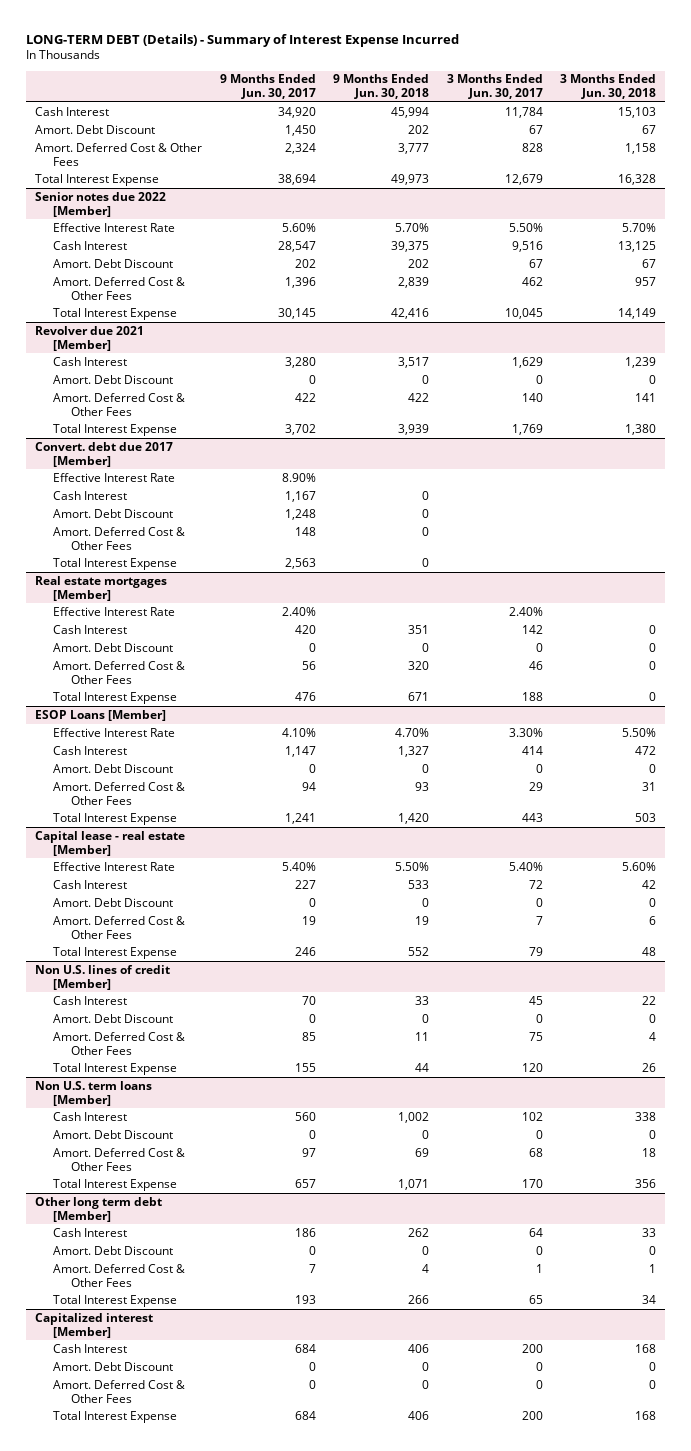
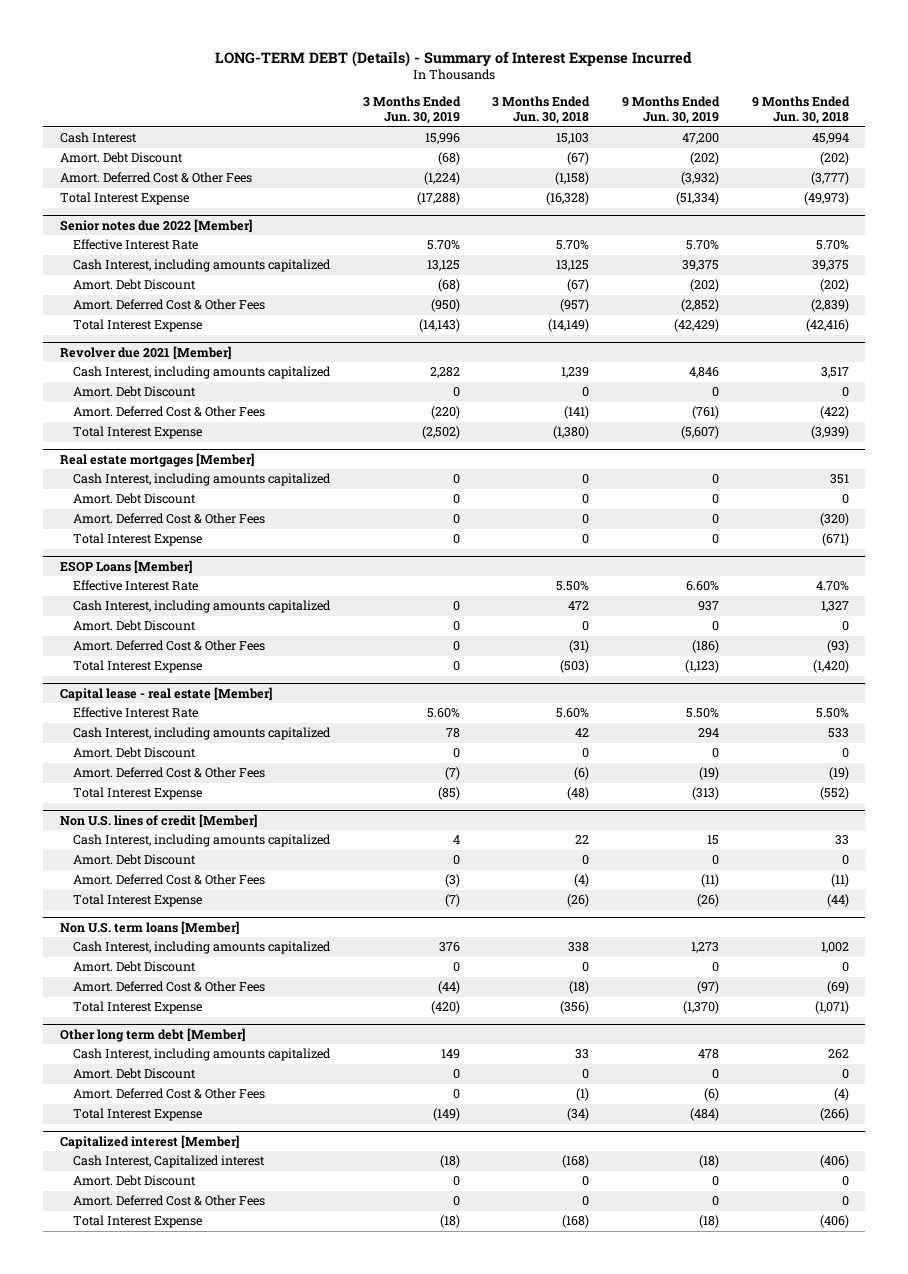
- | 9 Months Ended Jun. 30, 2017 | 9 Months Ended Jun. 30, 2018 | 3 Months Ended Jun. 30, 2017 | 3 Months Ended Jun. 30, 2018
+ | 3 Months Ended Jun. 30, 2019 | 3 Months Ended Jun. 30, 2018 | 9 Months Ended Jun. 30, 2019 | 9 Months Ended Jun. 30, 2018
- Amort. Debt Discount | 1,450 | 202 | 67 | 67
- Amort. Deferred Cost & Other Fees | 2,324 | 3,777 | 828 | 1,158
- Total Interest Expense | 38,694 | 49,973 | 12,679 | 16,328
+ Amort. Debt Discount | (68) | (67) | (202) | (202)
+ Amort. Deferred Cost & Other Fees | (1,224) | (1,158) | (3,932) | (3,777)
+ Total Interest Expense | (17,288) | (16,328) | (51,334) | (49,973)
@ Senior notes due 2022 [Member]
- Cash Interest | 28,547 | 39,375 | 9,516 | 13,125
- Amort. Debt Discount | 202 | 202 | 67 | 67
- Amort. Deferred Cost & Other Fees | 1,396 | 2,839 | 462 | 957
- Total Interest Expense | 30,145 | 42,416 | 10,045 | 14,149
+ Cash Interest, including amounts capitalized | 13,125 | 13,125 | 39,375 | 39,375
+ Amort. Debt Discount | (68) | (67) | (202) | (202)
+ Amort. Deferred Cost & Other Fees | (950) | (957) | (2,852) | (2,839)
+ Total Interest Expense | (14,143) | (14,149) | (42,429) | (42,416)
@ Revolver due 2021 [Member]
- Cash Interest | 3,280 | 3,517 | 1,629 | 1,239
+ Cash Interest, including amounts capitalized | 2,282 | 1,239 | 4,846 | 3,517
- Amort. Deferred Cost & Other Fees | 422 | 422 | 140 | 141
- Total Interest Expense | 3,702 | 3,939 | 1,769 | 1,380
- Convert. debt due 2017 [Member]
- Effective Interest Rate | 8.90% | | |
- Cash Interest | 1,167 | 0 | |
- Amort. Debt Discount | 1,248 | 0 | |
- Amort. Deferred Cost & Other Fees | 148 | 0 | |
- Total Interest Expense | 2,563 | 0 | |
@ Revolver due 2021 [Member]
+ Amort. Deferred Cost & Other Fees | (220) | (141) | (761) | (422)
+ Total Interest Expense | (2,502) | (1,380) | (5,607) | (3,939)
@ Real estate mortgages [Member]
- Effective Interest Rate | 2.40% | | 2.40% |
- Cash Interest | 420 | 351 | 142 | 0
+ Cash Interest, including amounts capitalized | 0 | 0 | 0 | 351
- Amort. Deferred Cost & Other Fees | 56 | 320 | 46 | 0
- Total Interest Expense | 476 | 671 | 188 | 0
+ Amort. Deferred Cost & Other Fees | 0 | 0 | 0 | (320)
+ Total Interest Expense | 0 | 0 | 0 | (671)
@ ESOP Loans [Member]
- Cash Interest | 1,147 | 1,327 | 414 | 472
+ Cash Interest, including amounts capitalized | 0 | 472 | 937 | 1,327
- Amort. Deferred Cost & Other Fees | 94 | 93 | 29 | 31
- Total Interest Expense | 1,241 | 1,420 | 443 | 503
+ Amort. Deferred Cost & Other Fees | 0 | (31) | (186) | (93)
+ Total Interest Expense | 0 | (503) | (1,123) | (1,420)
@ Capital lease - real estate [Member]
- Cash Interest | 227 | 533 | 72 | 42
+ Cash Interest, including amounts capitalized | 78 | 42 | 294 | 533
- Amort. Deferred Cost & Other Fees | 19 | 19 | 7 | 6
- Total Interest Expense | 246 | 552 | 79 | 48
+ Amort. Deferred Cost & Other Fees | (7) | (6) | (19) | (19)
+ Total Interest Expense | (85) | (48) | (313) | (552)
@ Non U.S. lines of credit [Member]
- Cash Interest | 70 | 33 | 45 | 22
+ Cash Interest, including amounts capitalized | 4 | 22 | 15 | 33
- Amort. Deferred Cost & Other Fees | 85 | 11 | 75 | 4
- Total Interest Expense | 155 | 44 | 120 | 26
+ Amort. Deferred Cost & Other Fees | (3) | (4) | (11) | (11)
+ Total Interest Expense | (7) | (26) | (26) | (44)
@ Non U.S. term loans [Member]
- Cash Interest | 560 | 1,002 | 102 | 338
+ Cash Interest, including amounts capitalized | 376 | 338 | 1,273 | 1,002
- Amort. Deferred Cost & Other Fees | 97 | 69 | 68 | 18
- Total Interest Expense | 657 | 1,071 | 170 | 356
+ Amort. Deferred Cost & Other Fees | (44) | (18) | (97) | (69)
+ Total Interest Expense | (420) | (356) | (1,370) | (1,071)
@ Other long term debt [Member]
- Cash Interest | 186 | 262 | 64 | 33
+ Cash Interest, including amounts capitalized | 149 | 33 | 478 | 262
- Amort. Deferred Cost & Other Fees | 7 | 4 | 1 | 1
- Total Interest Expense | 193 | 266 | 65 | 34
+ Amort. Deferred Cost & Other Fees | 0 | (1) | (6) | (4)
+ Total Interest Expense | (149) | (34) | (484) | (266)
@ Capitalized interest [Member]
- Cash Interest | 684 | 406 | 200 | 168
+ Cash Interest, Capitalized interest | (18) | (168) | (18) | (406)
- Total Interest Expense | 684 | 406 | 200 | 168
+ Total Interest Expense | (18) | (168) | (18) | (406)

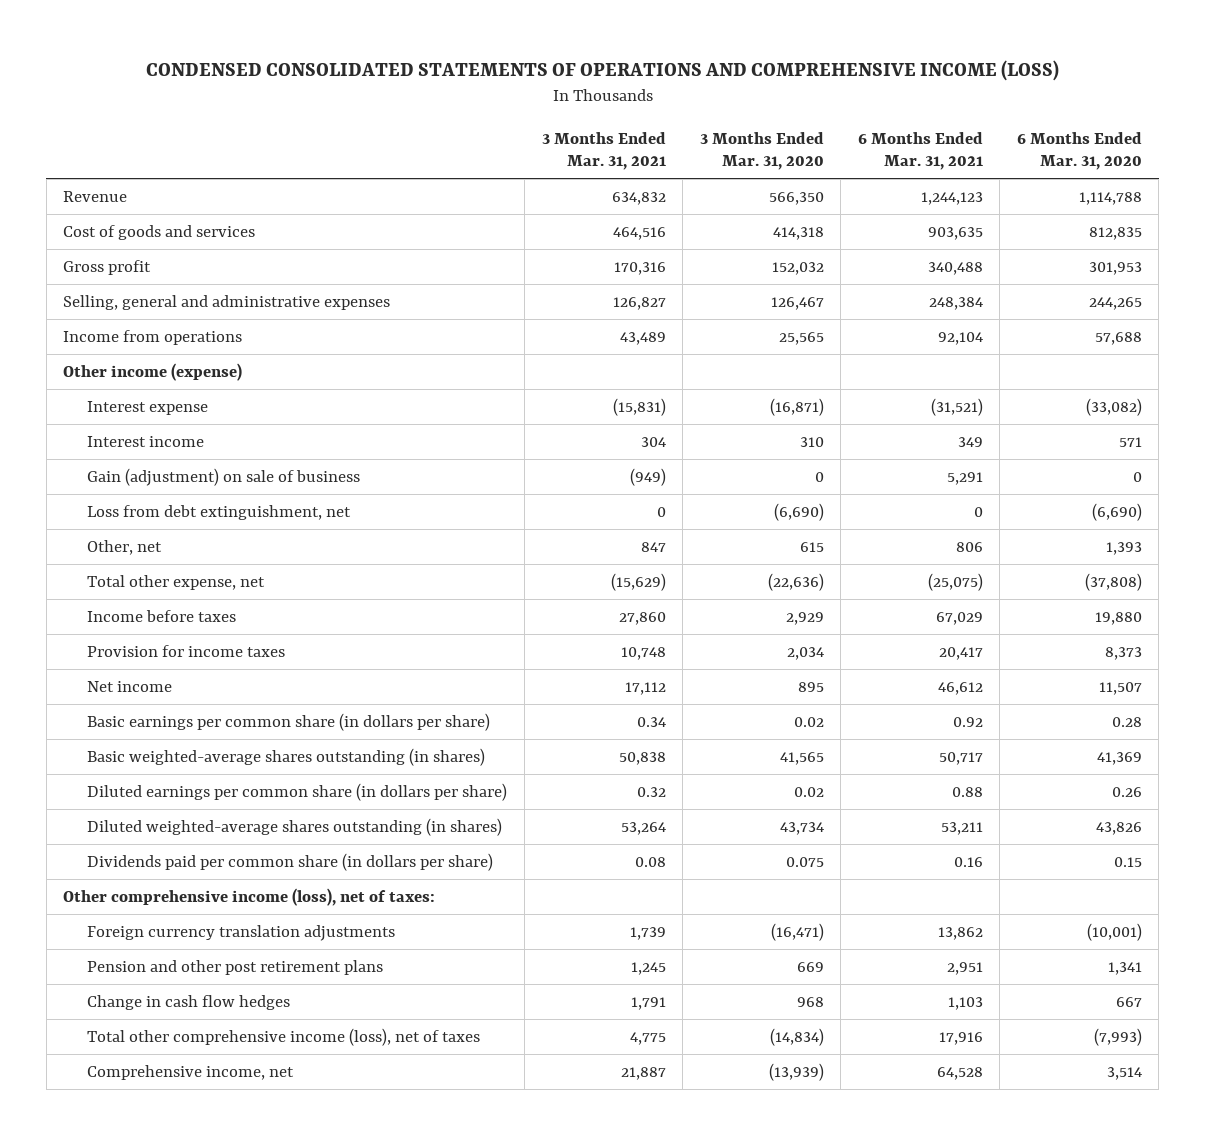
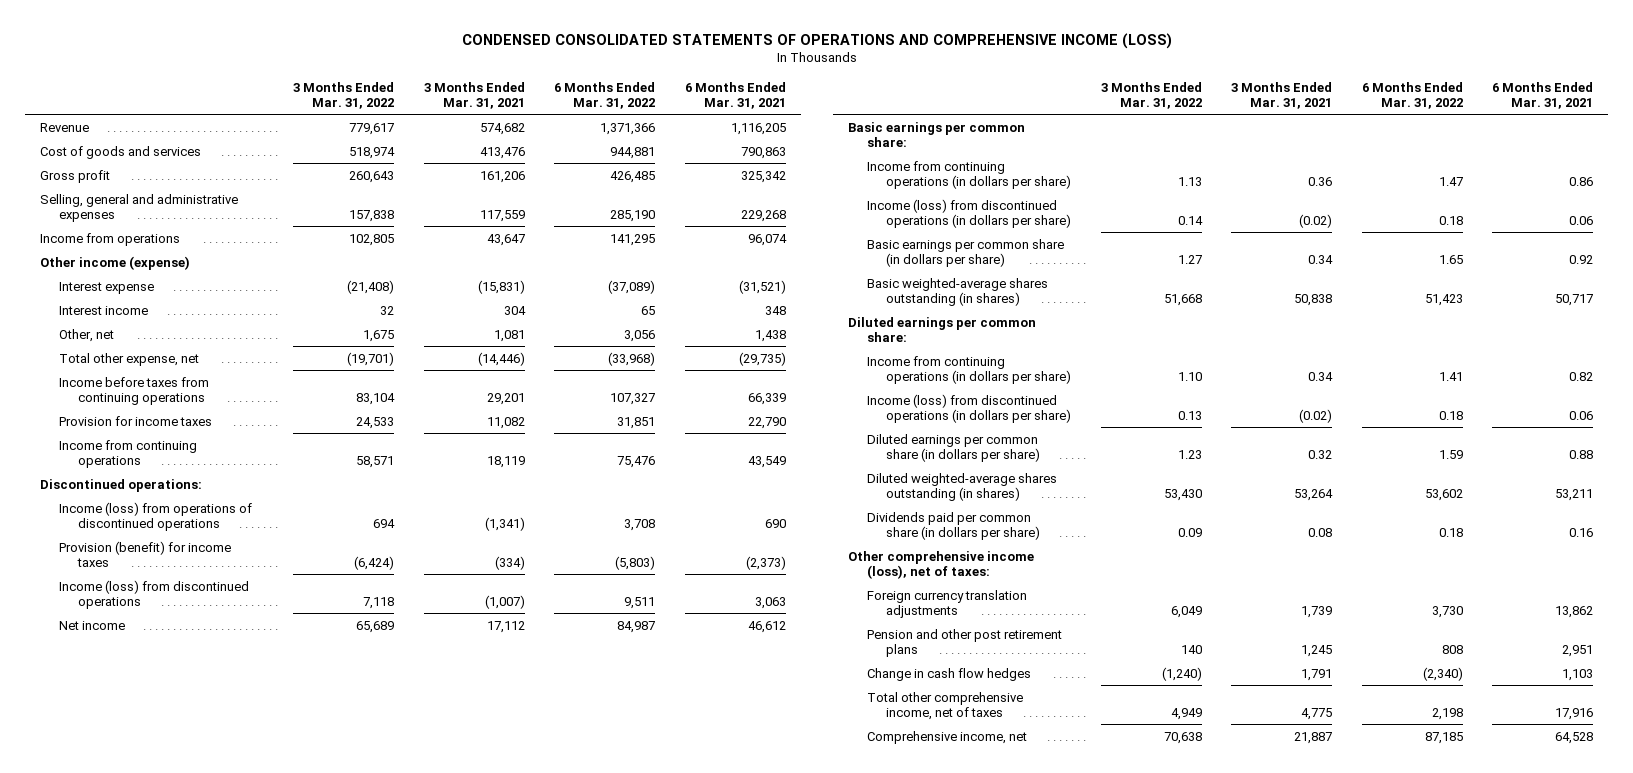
- | 3 Months Ended Mar. 31, 2021 | 3 Months Ended Mar. 31, 2020 | 6 Months Ended Mar. 31, 2021 | 6 Months Ended Mar. 31, 2020
+ | 3 Months Ended Mar. 31, 2022 | 3 Months Ended Mar. 31, 2021 | 6 Months Ended Mar. 31, 2022 | 6 Months Ended Mar. 31, 2021
- Revenue | 634,832 | 566,350 | 1,244,123 | 1,114,788
- Cost of goods and services | 464,516 | 414,318 | 903,635 | 812,835
- Gross profit | 170,316 | 152,032 | 340,488 | 301,953
- Selling, general and administrative expenses | 126,827 | 126,467 | 248,384 | 244,265
- Income from operations | 43,489 | 25,565 | 92,104 | 57,688
+ Revenue | 779,617 | 574,682 | 1,371,366 | 1,116,205
+ Cost of goods and services | 518,974 | 413,476 | 944,881 | 790,863
+ Gross profit | 260,643 | 161,206 | 426,485 | 325,342
+ Selling, general and administrative expenses | 157,838 | 117,559 | 285,190 | 229,268
+ Income from operations | 102,805 | 43,647 | 141,295 | 96,074
- Interest income | 304 | 310 | 349 | 571
- Gain (adjustment) on sale of business | (949) | 0 | 5,291 | 0
- Loss from debt extinguishment, net | 0 | (6,690) | 0 | (6,690)
- Other, net | 847 | 615 | 806 | 1,393
- Total other expense, net | (15,629) | (22,636) | (25,075) | (37,808)
- Income before taxes | 27,860 | 2,929 | 67,029 | 19,880
- Provision for income taxes | 10,748 | 2,034 | 20,417 | 8,373
+ Interest income | 32 | 304 | 65 | 348
+ Other, net | 1,675 | 1,081 | 3,056 | 1,438
+ Total other expense, net | (19,701) | (14,446) | (33,968) | (29,735)
+ Income before taxes from continuing operations | 83,104 | 29,201 | 107,327 | 66,339
+ Provision for income taxes | 24,533 | 11,082 | 31,851 | 22,790
+ Income from continuing operations | 58,571 | 18,119 | 75,476 | 43,549
+ Discontinued operations:
+ Income (loss) from operations of discontinued operations | 694 | (1,341) | 3,708 | 690
+ Provision (benefit) for income taxes | (6,424) | (334) | (5,803) | (2,373)
+ Income (loss) from discontinued operations | 7,118 | (1,007) | 9,511 | 3,063
+ Basic earnings per common share:
+ Income from continuing operations (in dollars per share) | 1.13 | 0.36 | 1.47 | 0.86
+ Income (loss) from discontinued operations (in dollars per share) | 0.14 | (0.02) | 0.18 | 0.06
+ Diluted earnings per common share:
+ Income from continuing operations (in dollars per share) | 1.10 | 0.34 | 1.41 | 0.82
+ Income (loss) from discontinued operations (in dollars per share) | 0.13 | (0.02) | 0.18 | 0.06
- Total other comprehensive income (loss), net of taxes | 4,775 | (14,834) | 17,916 | (7,993)
+ Total other comprehensive income, net of taxes | 4,949 | 4,775 | 2,198 | 17,916

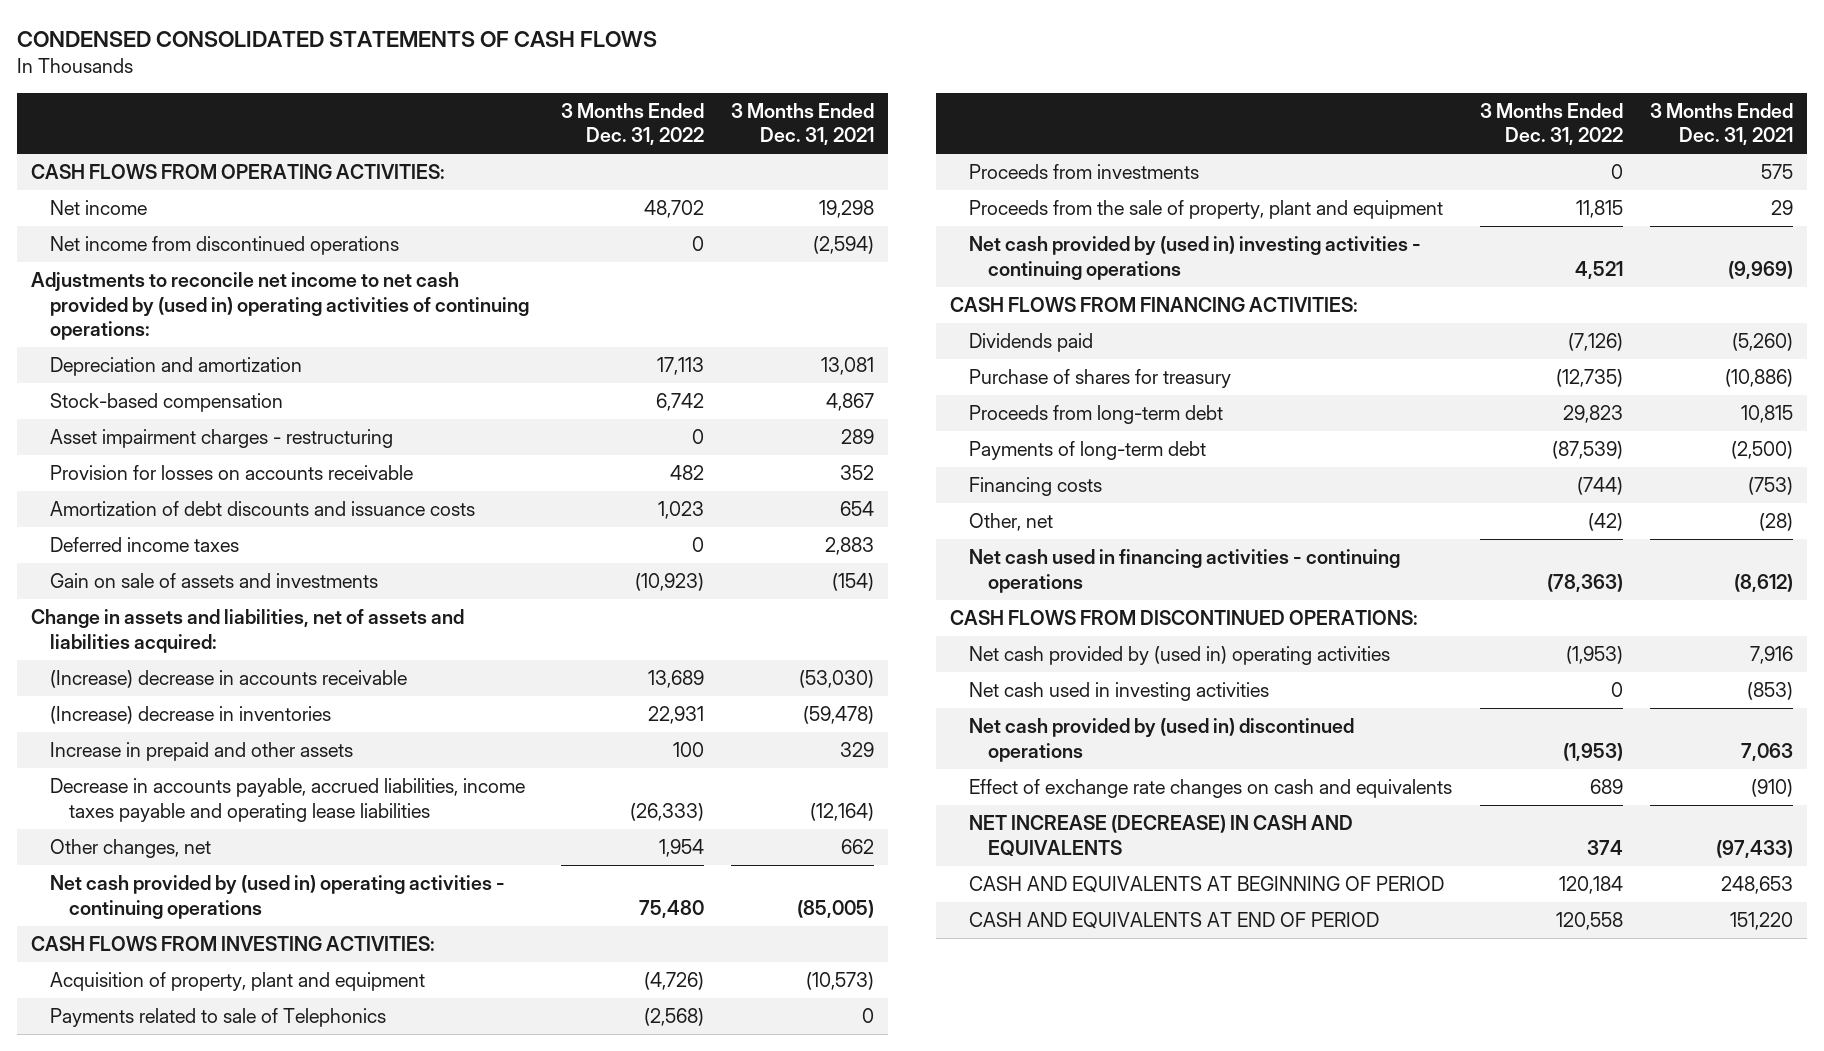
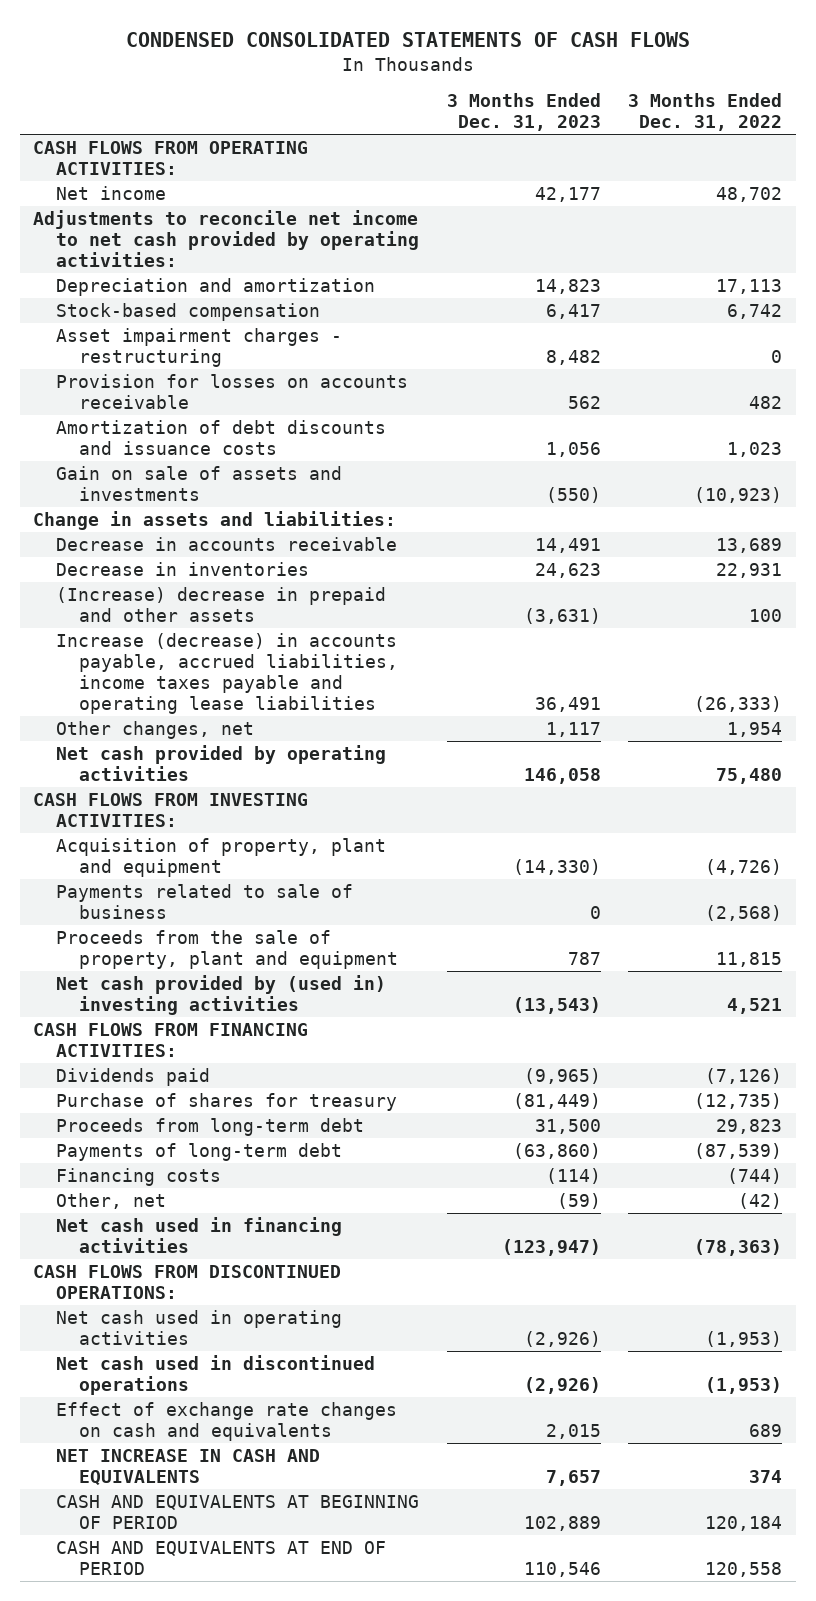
- | 3 Months Ended Dec. 31, 2022 | 3 Months Ended Dec. 31, 2021
+ | 3 Months Ended Dec. 31, 2023 | 3 Months Ended Dec. 31, 2022
- Net income from discontinued operations | 0 | (2,594)
- Adjustments to reconcile net income to net cash provided by (used in) operating activities of continuing operations:
+ Adjustments to reconcile net income to net cash provided by operating activities:
- Deferred income taxes | 0 | 2,883
- Change in assets and liabilities, net of assets and liabilities acquired:
- (Increase) decrease in accounts receivable | 13,689 | (53,030)
- (Increase) decrease in inventories | 22,931 | (59,478)
- Increase in prepaid and other assets | 100 | 329
- Decrease in accounts payable, accrued liabilities, income taxes payable and operating lease liabilities | (26,333) | (12,164)
+ Change in assets and liabilities:
+ Decrease in accounts receivable | 14,491 | 13,689
+ Decrease in inventories | 24,623 | 22,931
+ (Increase) decrease in prepaid and other assets | (3,631) | 100
+ Increase (decrease) in accounts payable, accrued liabilities, income taxes payable and operating lease liabilities | 36,491 | (26,333)
- Net cash provided by (used in) operating activities - continuing operations | 75,480 | (85,005)
+ Net cash provided by operating activities | 146,058 | 75,480
- Payments related to sale of Telephonics | (2,568) | 0
- Proceeds from investments | 0 | 575
+ Payments related to sale of business | 0 | (2,568)
- Net cash provided by (used in) investing activities - continuing operations | 4,521 | (9,969)
+ Net cash provided by (used in) investing activities | (13,543) | 4,521
- Net cash used in financing activities - continuing operations | (78,363) | (8,612)
+ Net cash used in financing activities | (123,947) | (78,363)
- Net cash provided by (used in) operating activities | (1,953) | 7,916
- Net cash used in investing activities | 0 | (853)
- Net cash provided by (used in) discontinued operations | (1,953) | 7,063
+ Net cash used in operating activities | (2,926) | (1,953)
+ Net cash used in discontinued operations | (2,926) | (1,953)
- NET INCREASE (DECREASE) IN CASH AND EQUIVALENTS | 374 | (97,433)
+ NET INCREASE IN CASH AND EQUIVALENTS | 7,657 | 374

